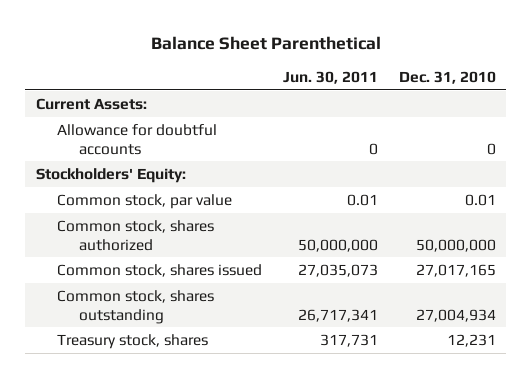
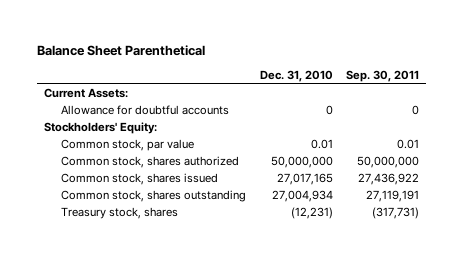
- | Jun. 30, 2011 | Dec. 31, 2010
+ | Dec. 31, 2010 | Sep. 30, 2011
- Treasury stock, shares | 317,731 | 12,231
+ Treasury stock, shares | (12,231) | (317,731)

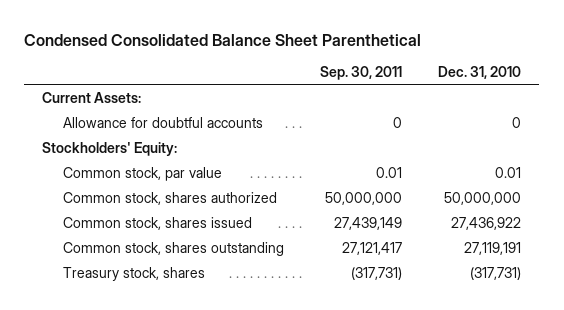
- Balance Sheet Parenthetical
+ Condensed Consolidated Balance Sheet Parenthetical
- | Dec. 31, 2010 | Sep. 30, 2011
+ | Sep. 30, 2011 | Dec. 31, 2010
- Common stock, shares issued | 27,017,165 | 27,436,922
- Common stock, shares outstanding | 27,004,934 | 27,119,191
- Treasury stock, shares | (12,231) | (317,731)
+ Common stock, shares issued | 27,439,149 | 27,436,922
+ Common stock, shares outstanding | 27,121,417 | 27,119,191
+ Treasury stock, shares | (317,731) | (317,731)

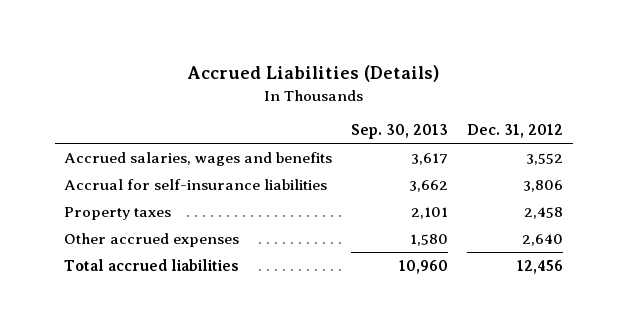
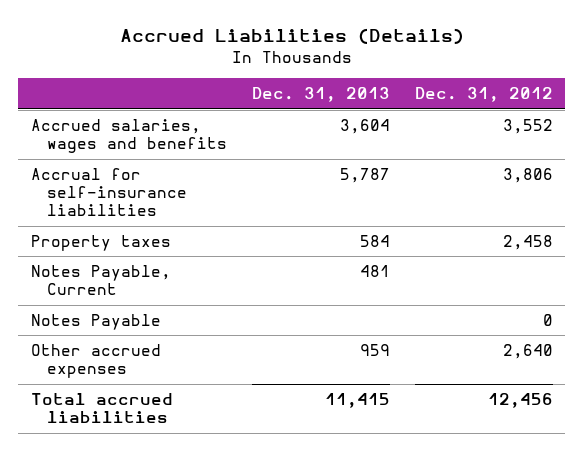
- | Sep. 30, 2013 | Dec. 31, 2012
+ | Dec. 31, 2013 | Dec. 31, 2012
+ Notes Payable, Current | 481 |
+ Notes Payable | | 0

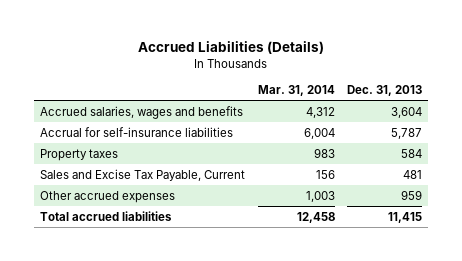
- | Dec. 31, 2013 | Dec. 31, 2012
+ | Mar. 31, 2014 | Dec. 31, 2013
- Notes Payable, Current | 481 |
- Notes Payable | | 0
+ Sales and Excise Tax Payable, Current | 156 | 481

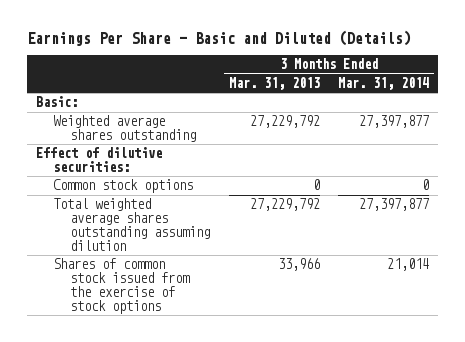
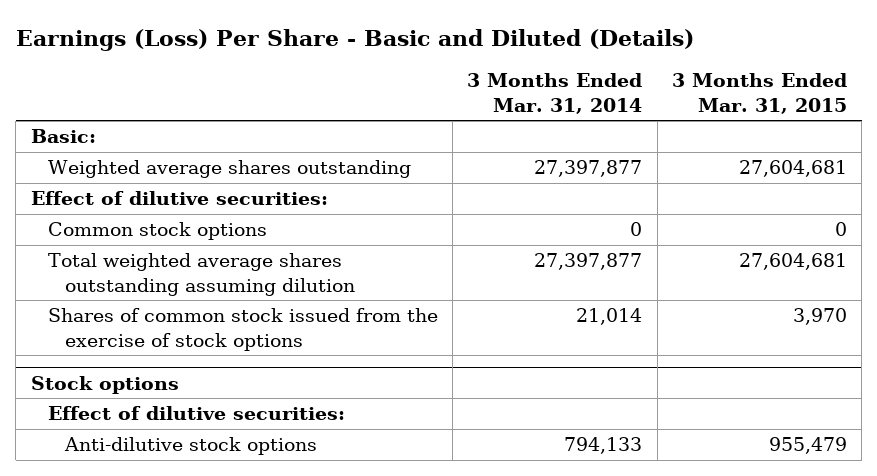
- Earnings Per Share - Basic and Diluted (Details)
+ Earnings (Loss) Per Share - Basic and Diluted (Details)
- | 3 Months Ended Mar. 31, 2013 | 3 Months Ended Mar. 31, 2014
+ | 3 Months Ended Mar. 31, 2014 | 3 Months Ended Mar. 31, 2015
+ Stock options
+ Effect of dilutive securities:
+ Anti-dilutive stock options | 794,133 | 955,479

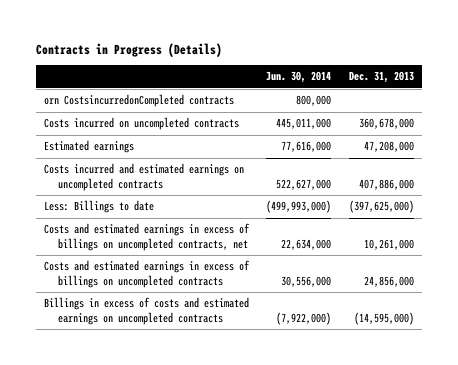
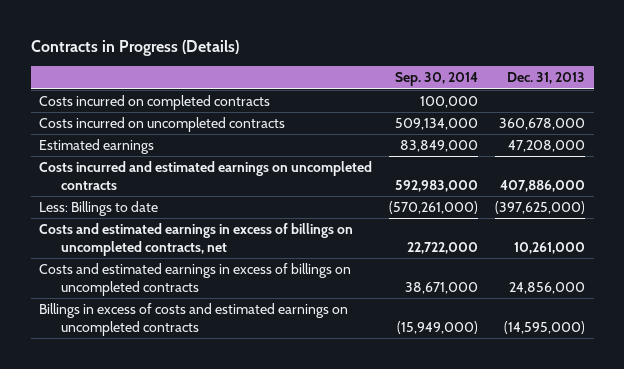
- | Jun. 30, 2014 | Dec. 31, 2013
+ | Sep. 30, 2014 | Dec. 31, 2013
- orn CostsincurredonCompleted contracts | 800,000 |
+ Costs incurred on completed contracts | 100,000 |

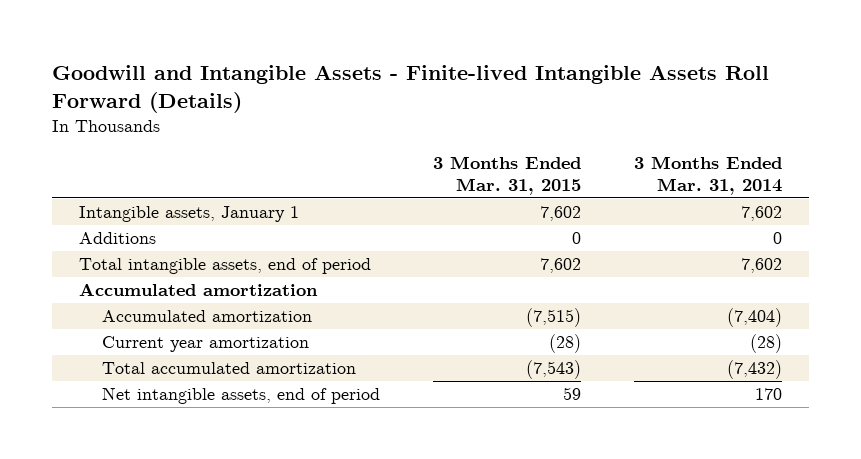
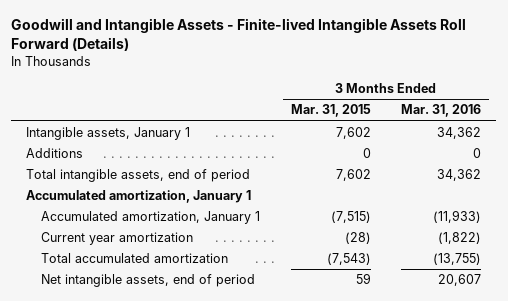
- | 3 Months Ended Mar. 31, 2015 | 3 Months Ended Mar. 31, 2014
+ | 3 Months Ended Mar. 31, 2015 | 3 Months Ended Mar. 31, 2016
- Accumulated amortization
- Accumulated amortization | (7,515) | (7,404)
+ Accumulated amortization, January 1
+ Accumulated amortization, January 1 | (7,515) | (11,933)

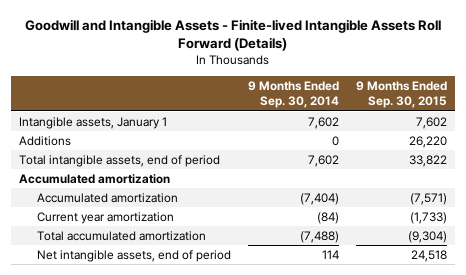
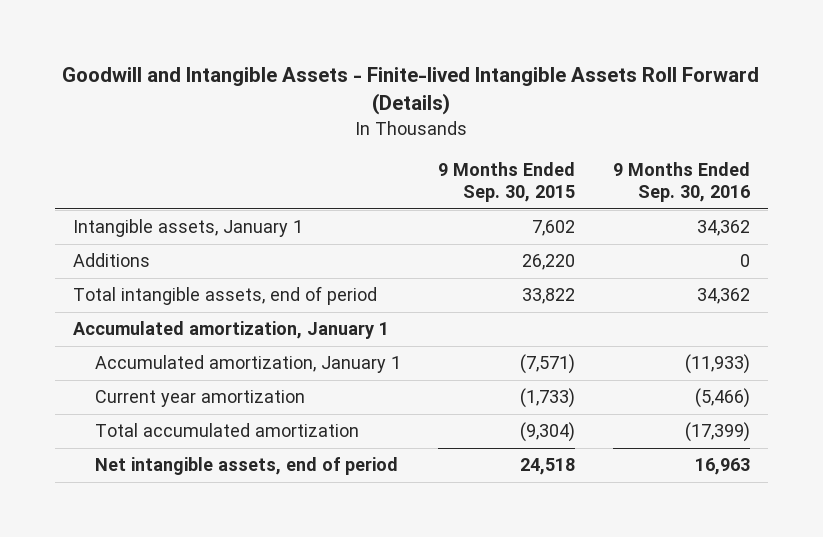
- | 9 Months Ended Sep. 30, 2014 | 9 Months Ended Sep. 30, 2015
+ | 9 Months Ended Sep. 30, 2015 | 9 Months Ended Sep. 30, 2016
- Accumulated amortization
- Accumulated amortization | (7,404) | (7,571)
+ Accumulated amortization, January 1
+ Accumulated amortization, January 1 | (7,571) | (11,933)

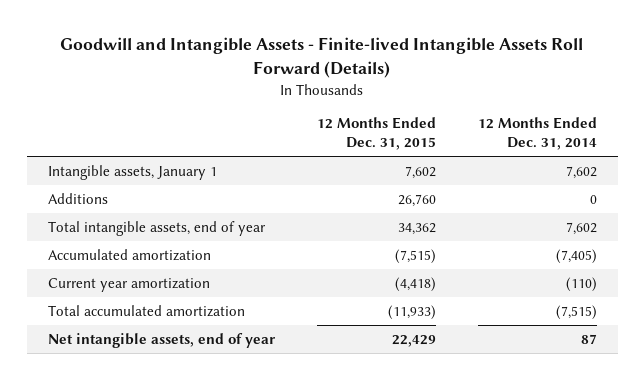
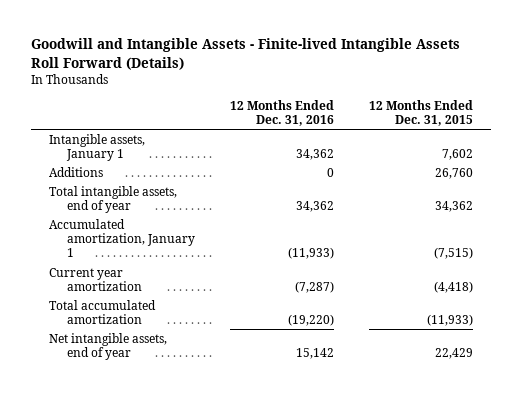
- | 12 Months Ended Dec. 31, 2015 | 12 Months Ended Dec. 31, 2014
+ | 12 Months Ended Dec. 31, 2016 | 12 Months Ended Dec. 31, 2015
- Accumulated amortization | (7,515) | (7,405)
+ Accumulated amortization, January 1 | (11,933) | (7,515)

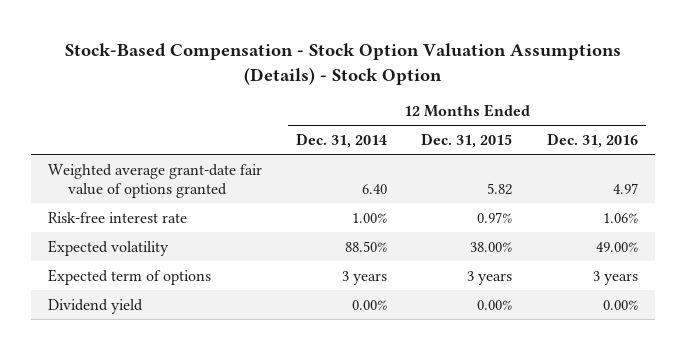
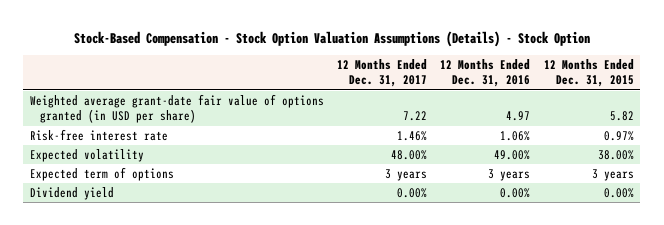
- | 12 Months Ended Dec. 31, 2014 | 12 Months Ended Dec. 31, 2015 | 12 Months Ended Dec. 31, 2016
+ | 12 Months Ended Dec. 31, 2017 | 12 Months Ended Dec. 31, 2016 | 12 Months Ended Dec. 31, 2015
- Weighted average grant-date fair value of options granted | 6.40 | 5.82 | 4.97
+ Weighted average grant-date fair value of options granted (in USD per share) | 7.22 | 4.97 | 5.82

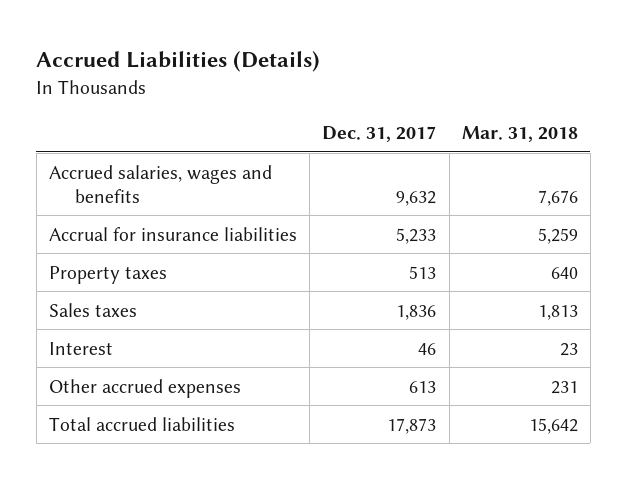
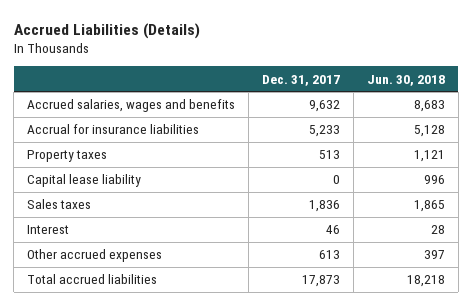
- | Dec. 31, 2017 | Mar. 31, 2018
+ | Dec. 31, 2017 | Jun. 30, 2018
+ Capital lease liability | 0 | 996

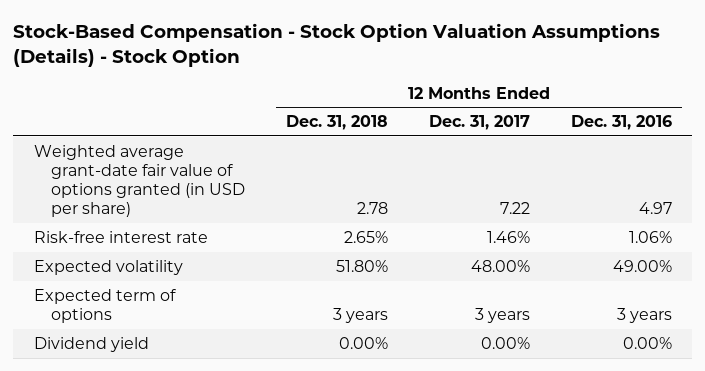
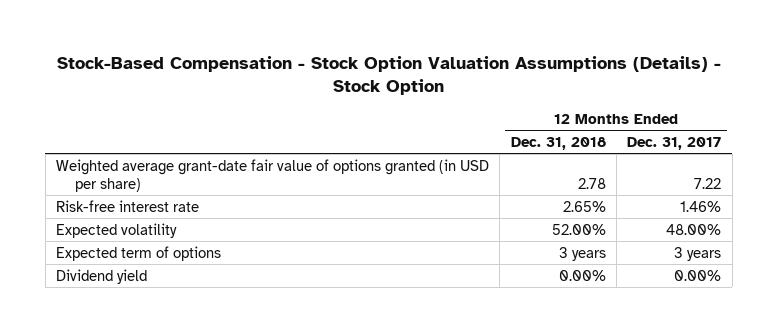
- | 12 Months Ended Dec. 31, 2018 | 12 Months Ended Dec. 31, 2017 | 12 Months Ended Dec. 31, 2016
+ | 12 Months Ended Dec. 31, 2018 | 12 Months Ended Dec. 31, 2017
- Expected volatility | 51.80% | 48.00% | 49.00%
+ Expected volatility | 52.00% | 48.00%

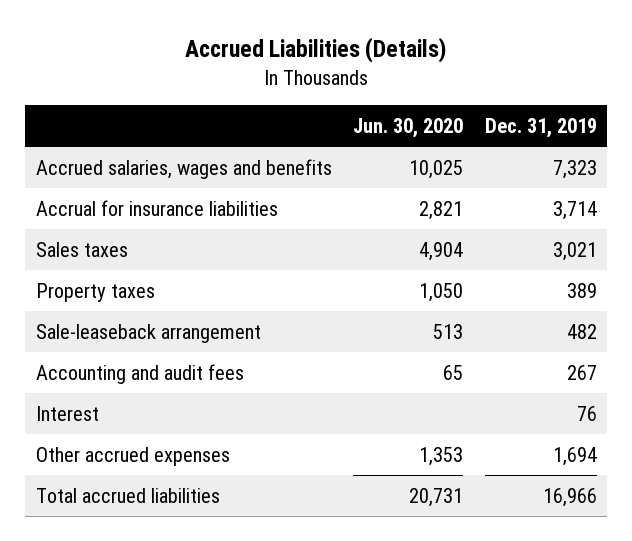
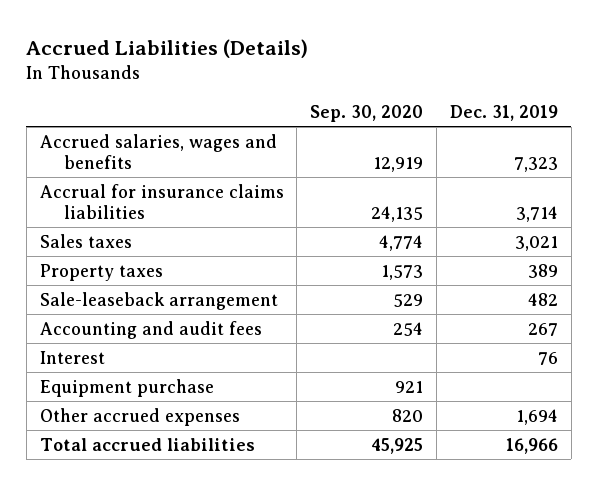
- | Jun. 30, 2020 | Dec. 31, 2019
+ | Sep. 30, 2020 | Dec. 31, 2019
- Accrual for insurance liabilities | 2,821 | 3,714
+ Accrual for insurance claims liabilities | 24,135 | 3,714
+ Equipment purchase | 921 |

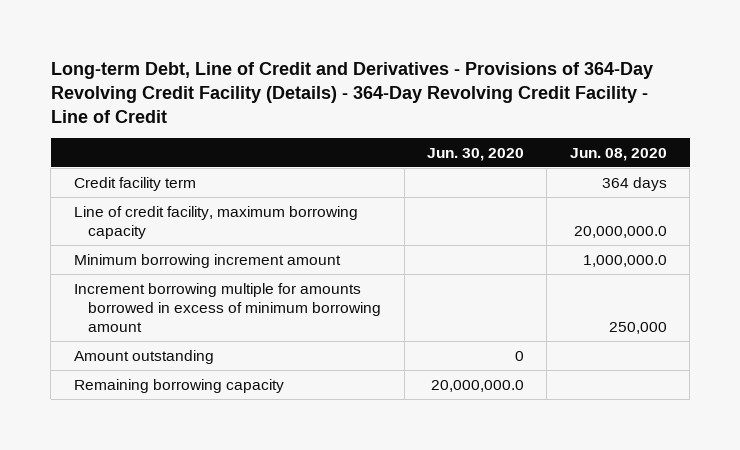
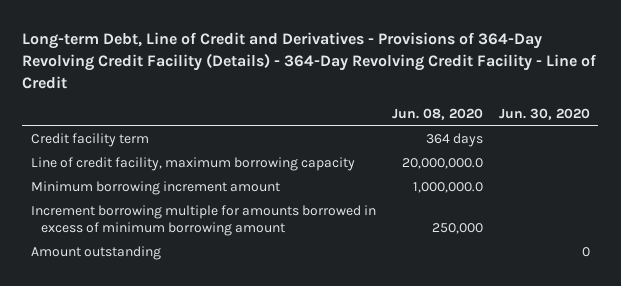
- | Jun. 30, 2020 | Jun. 08, 2020
+ | Jun. 08, 2020 | Jun. 30, 2020
- Remaining borrowing capacity | 20,000,000.0 |

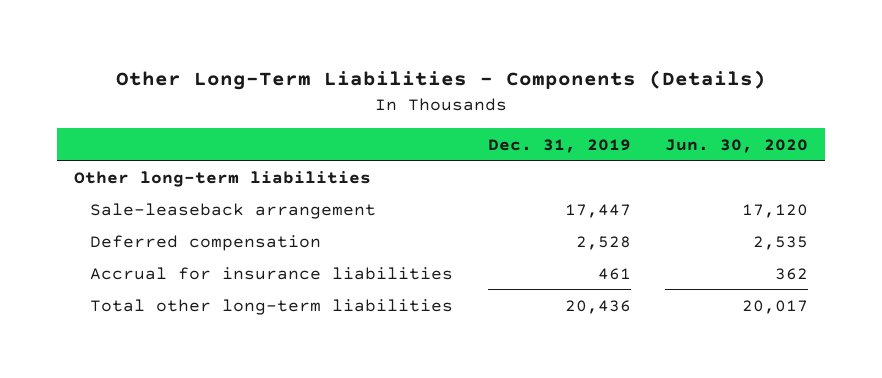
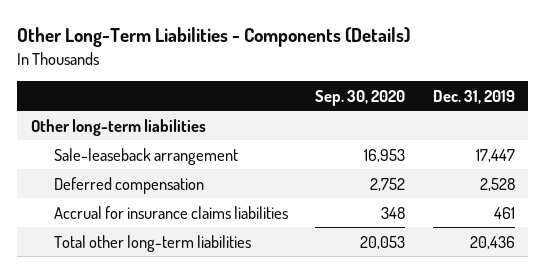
- | Dec. 31, 2019 | Jun. 30, 2020
+ | Sep. 30, 2020 | Dec. 31, 2019
- Accrual for insurance liabilities | 461 | 362
+ Accrual for insurance claims liabilities | 348 | 461

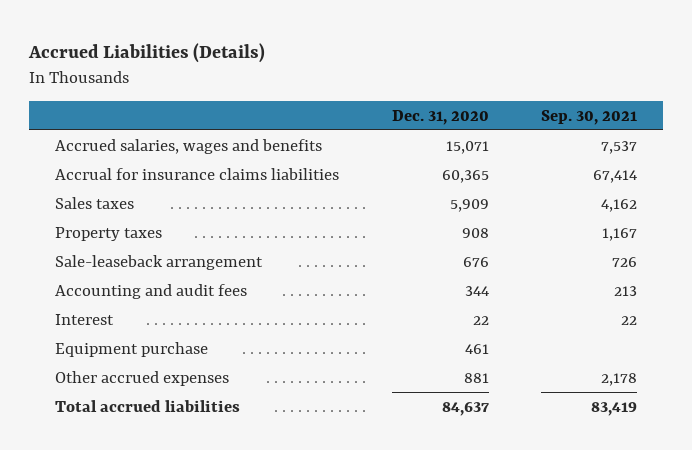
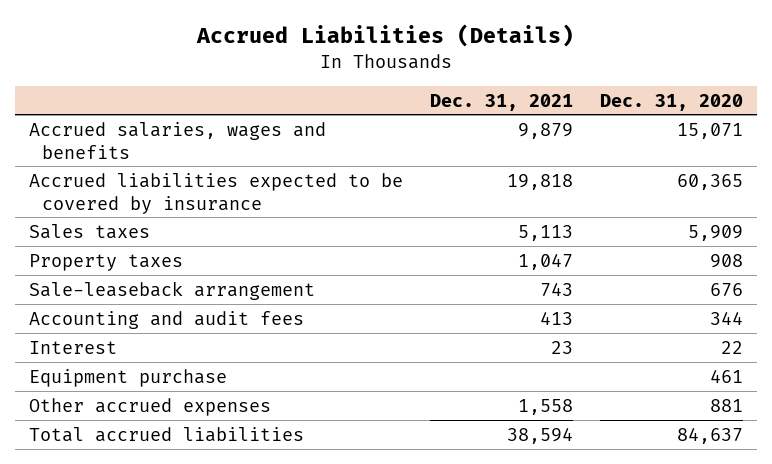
- | Dec. 31, 2020 | Sep. 30, 2021
+ | Dec. 31, 2021 | Dec. 31, 2020
- Accrual for insurance claims liabilities | 60,365 | 67,414
+ Accrued liabilities expected to be covered by insurance | 19,818 | 60,365

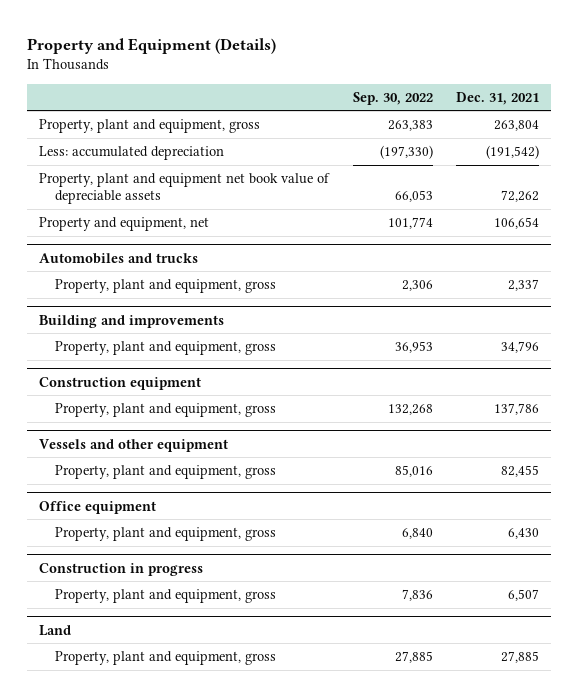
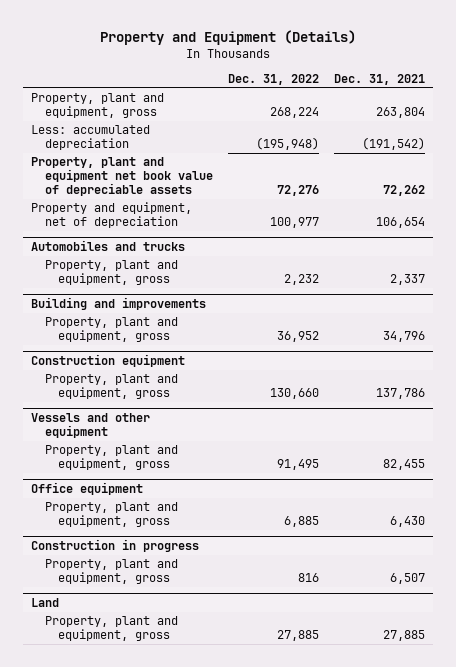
- | Sep. 30, 2022 | Dec. 31, 2021
+ | Dec. 31, 2022 | Dec. 31, 2021
- Property and equipment, net | 101,774 | 106,654
+ Property and equipment, net of depreciation | 100,977 | 106,654

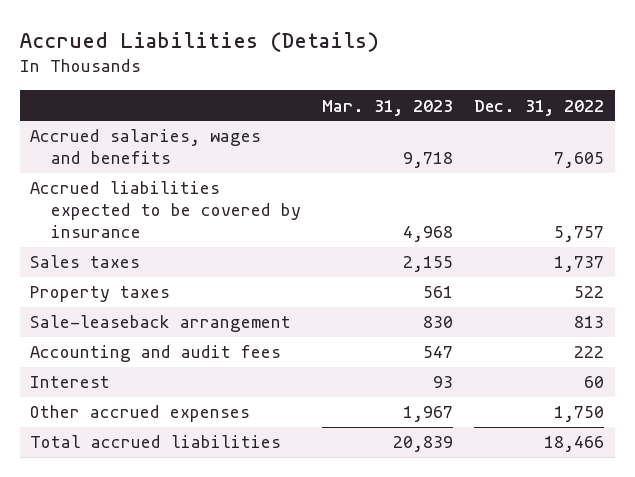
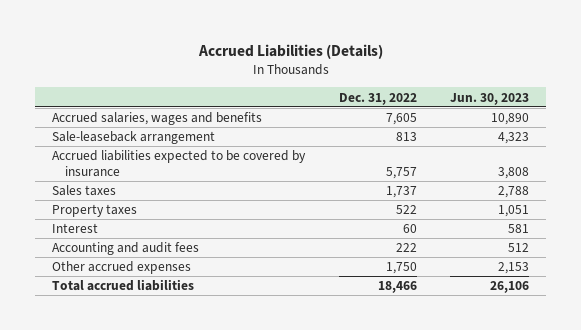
- | Mar. 31, 2023 | Dec. 31, 2022
+ | Dec. 31, 2022 | Jun. 30, 2023
moved up: Sale-leaseback arrangement | 813 | 4,323
moved down: Accounting and audit fees | 222 | 512

